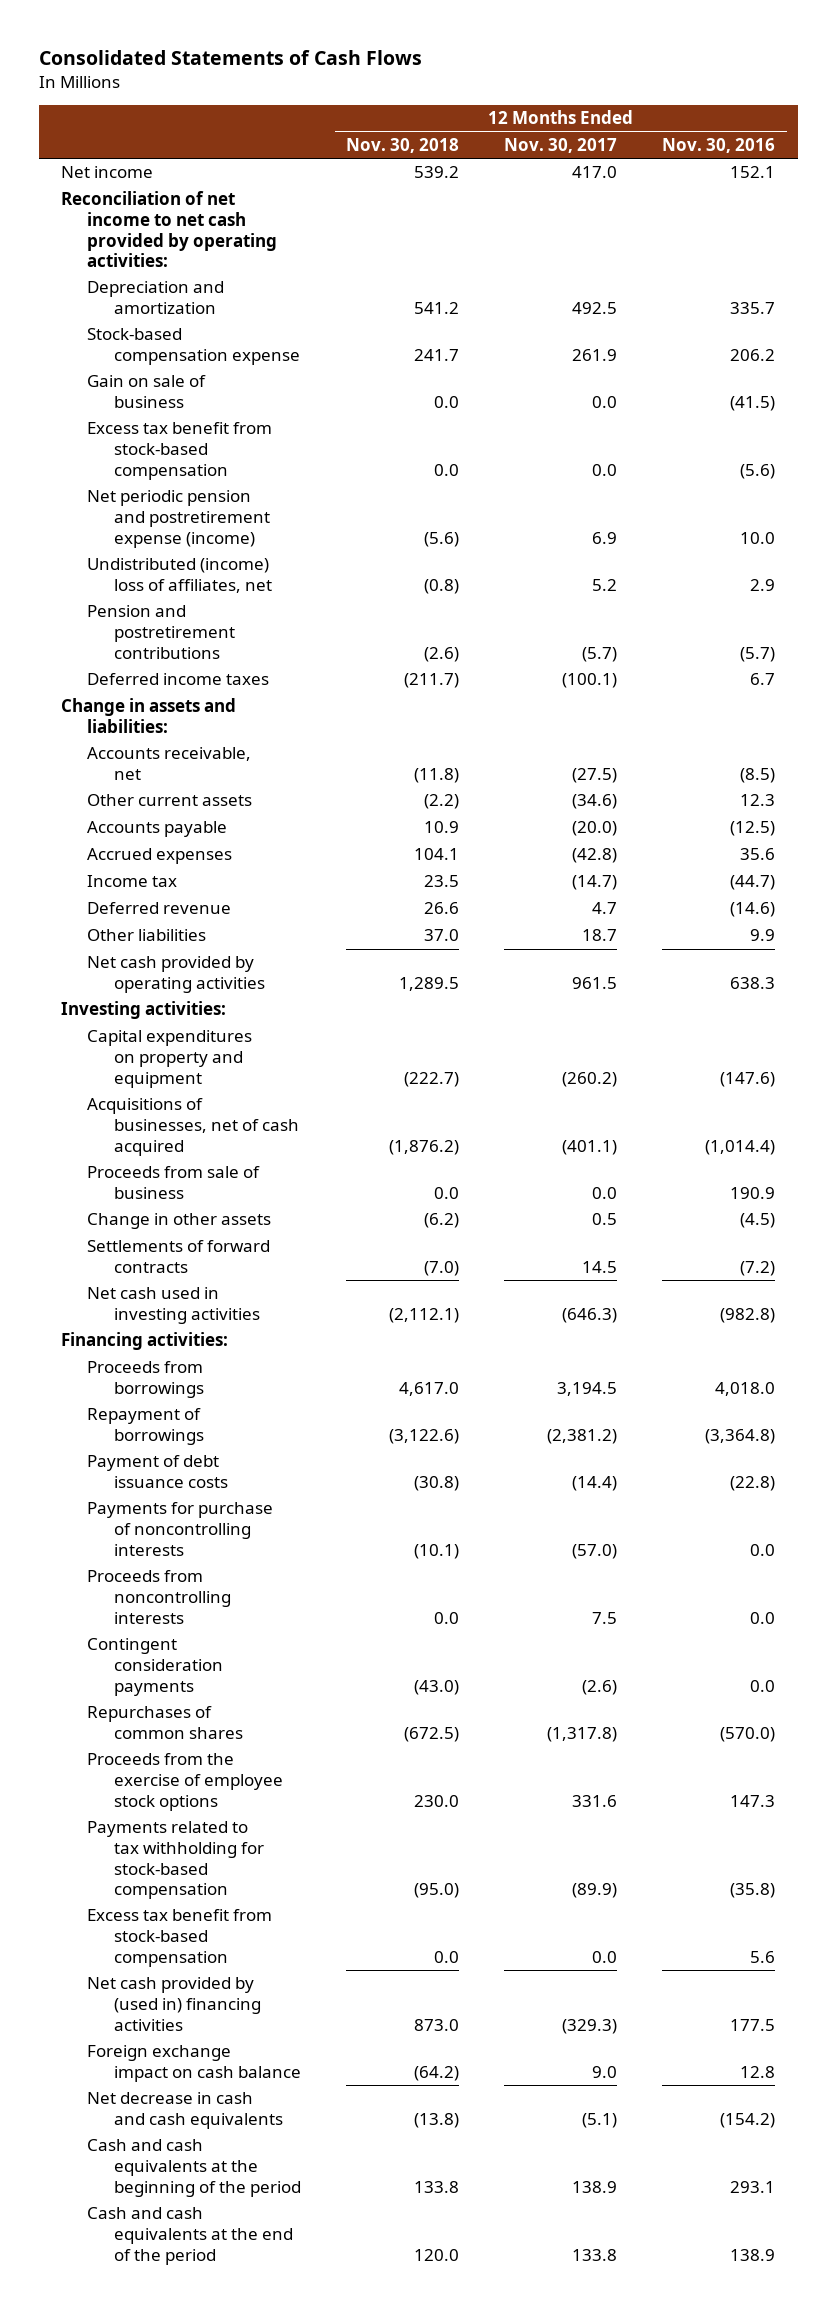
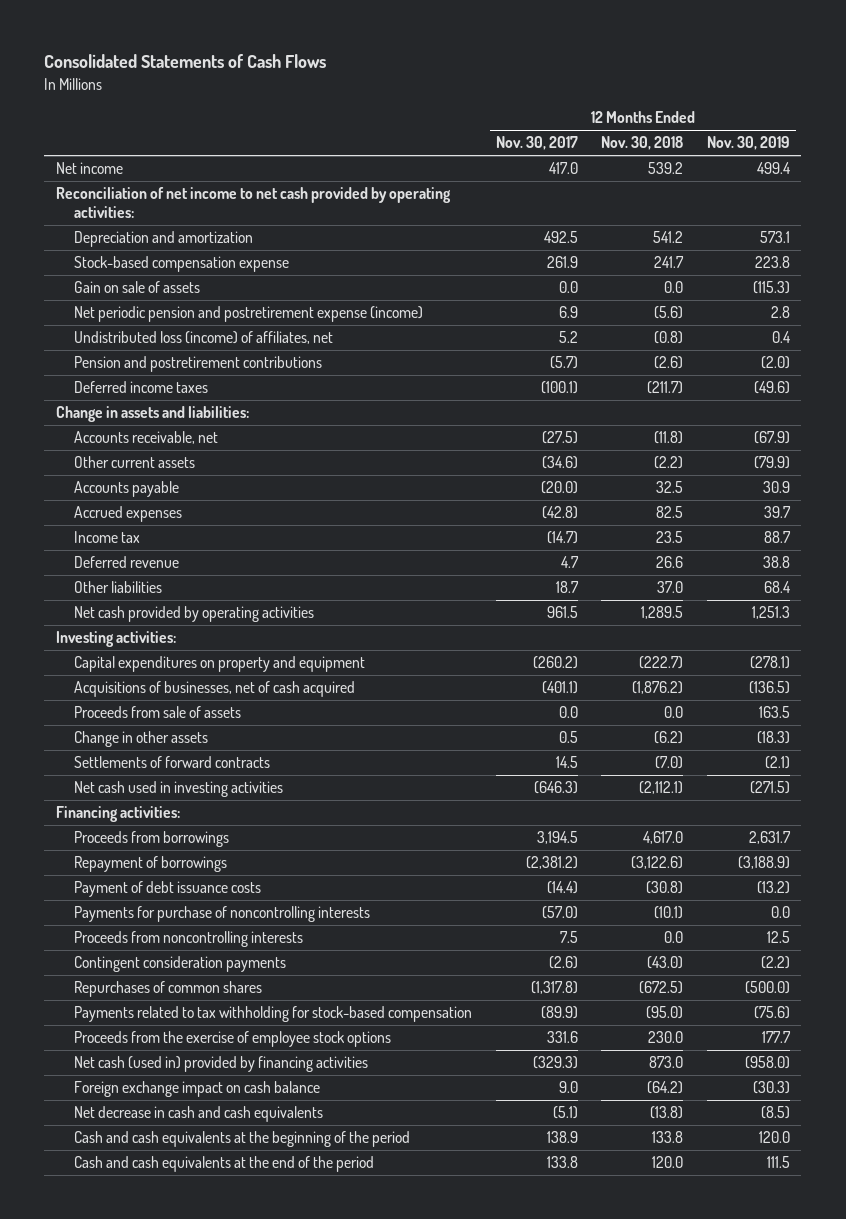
- | 12 Months Ended Nov. 30, 2018 | 12 Months Ended Nov. 30, 2017 | 12 Months Ended Nov. 30, 2016
+ | 12 Months Ended Nov. 30, 2017 | 12 Months Ended Nov. 30, 2018 | 12 Months Ended Nov. 30, 2019
- Gain on sale of business | 0.0 | 0.0 | (41.5)
- Excess tax benefit from stock-based compensation | 0.0 | 0.0 | (5.6)
+ Gain on sale of assets | 0.0 | 0.0 | (115.3)
- Undistributed (income) loss of affiliates, net | (0.8) | 5.2 | 2.9
+ Undistributed loss (income) of affiliates, net | 5.2 | (0.8) | 0.4
- Accounts payable | 10.9 | (20.0) | (12.5)
- Accrued expenses | 104.1 | (42.8) | 35.6
+ Accounts payable | (20.0) | 32.5 | 30.9
+ Accrued expenses | (42.8) | 82.5 | 39.7
- Proceeds from sale of business | 0.0 | 0.0 | 190.9
+ Proceeds from sale of assets | 0.0 | 0.0 | 163.5
- Excess tax benefit from stock-based compensation | 0.0 | 0.0 | 5.6
- Net cash provided by (used in) financing activities | 873.0 | (329.3) | 177.5
moved down: Proceeds from the exercise of employee stock options | 331.6 | 230.0 | 177.7
+ Net cash (used in) provided by financing activities | (329.3) | 873.0 | (958.0)

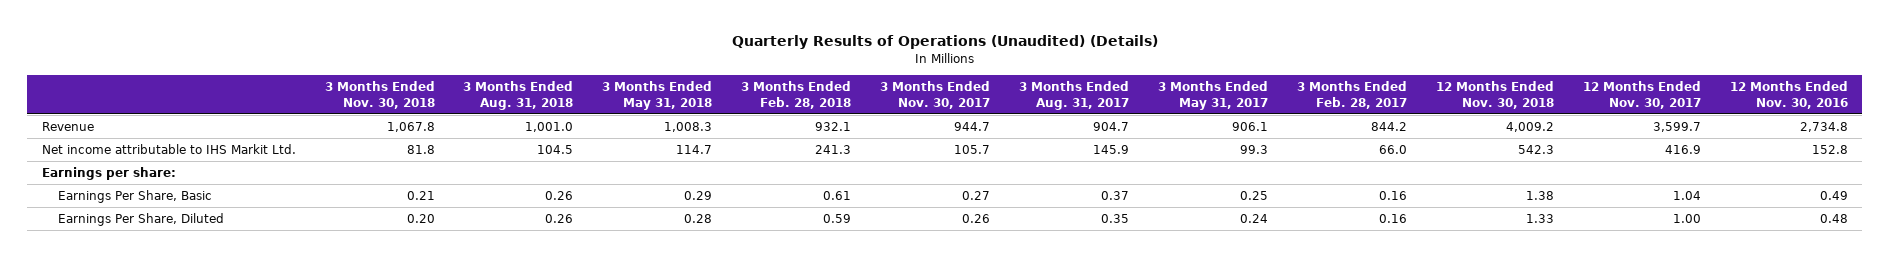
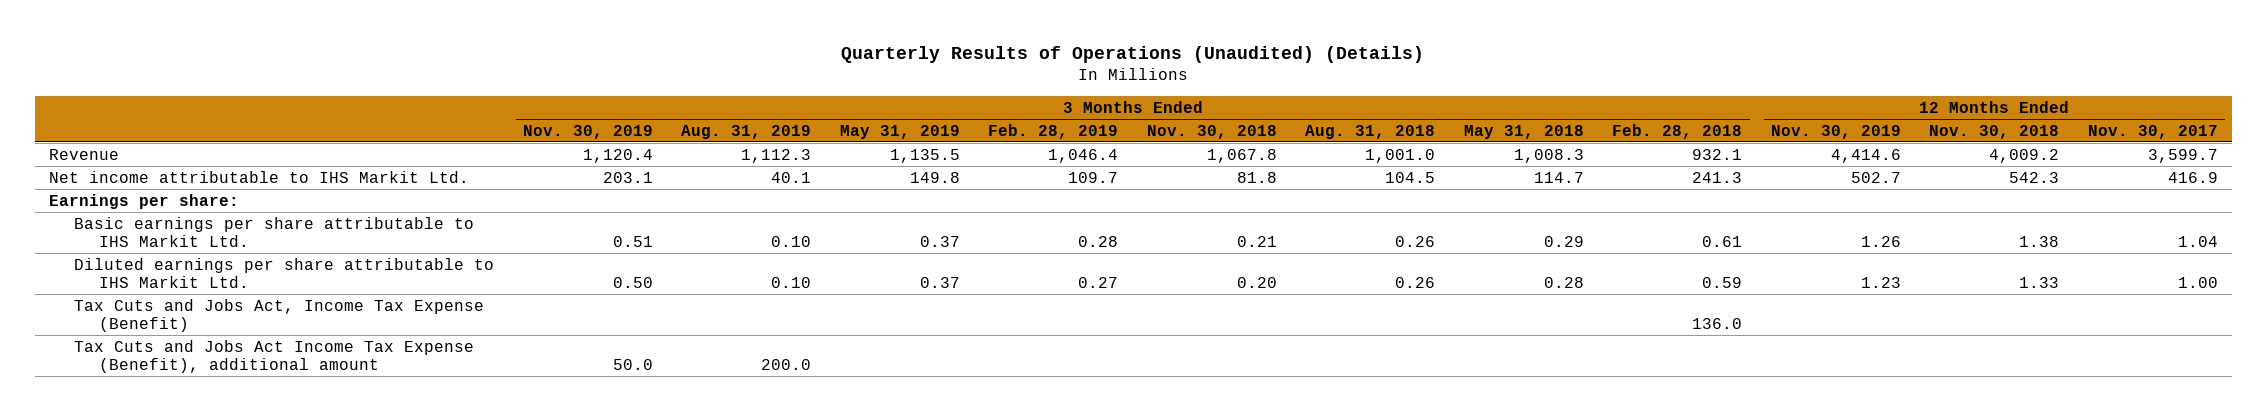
- | 3 Months Ended Nov. 30, 2018 | 3 Months Ended Aug. 31, 2018 | 3 Months Ended May 31, 2018 | 3 Months Ended Feb. 28, 2018 | 3 Months Ended Nov. 30, 2017 | 3 Months Ended Aug. 31, 2017 | 3 Months Ended May 31, 2017 | 3 Months Ended Feb. 28, 2017 | 12 Months Ended Nov. 30, 2018 | 12 Months Ended Nov. 30, 2017 | 12 Months Ended Nov. 30, 2016
+ | 3 Months Ended Nov. 30, 2019 | 3 Months Ended Aug. 31, 2019 | 3 Months Ended May 31, 2019 | 3 Months Ended Feb. 28, 2019 | 3 Months Ended Nov. 30, 2018 | 3 Months Ended Aug. 31, 2018 | 3 Months Ended May 31, 2018 | 3 Months Ended Feb. 28, 2018 | 12 Months Ended Nov. 30, 2019 | 12 Months Ended Nov. 30, 2018 | 12 Months Ended Nov. 30, 2017
- Earnings Per Share, Basic | 0.21 | 0.26 | 0.29 | 0.61 | 0.27 | 0.37 | 0.25 | 0.16 | 1.38 | 1.04 | 0.49
- Earnings Per Share, Diluted | 0.20 | 0.26 | 0.28 | 0.59 | 0.26 | 0.35 | 0.24 | 0.16 | 1.33 | 1.00 | 0.48
+ Basic earnings per share attributable to IHS Markit Ltd. | 0.51 | 0.10 | 0.37 | 0.28 | 0.21 | 0.26 | 0.29 | 0.61 | 1.26 | 1.38 | 1.04
+ Diluted earnings per share attributable to IHS Markit Ltd. | 0.50 | 0.10 | 0.37 | 0.27 | 0.20 | 0.26 | 0.28 | 0.59 | 1.23 | 1.33 | 1.00
+ Tax Cuts and Jobs Act, Income Tax Expense (Benefit) | | | | | | | | 136.0 | | |
+ Tax Cuts and Jobs Act Income Tax Expense (Benefit), additional amount | 50.0 | 200.0 | | | | | | | | |

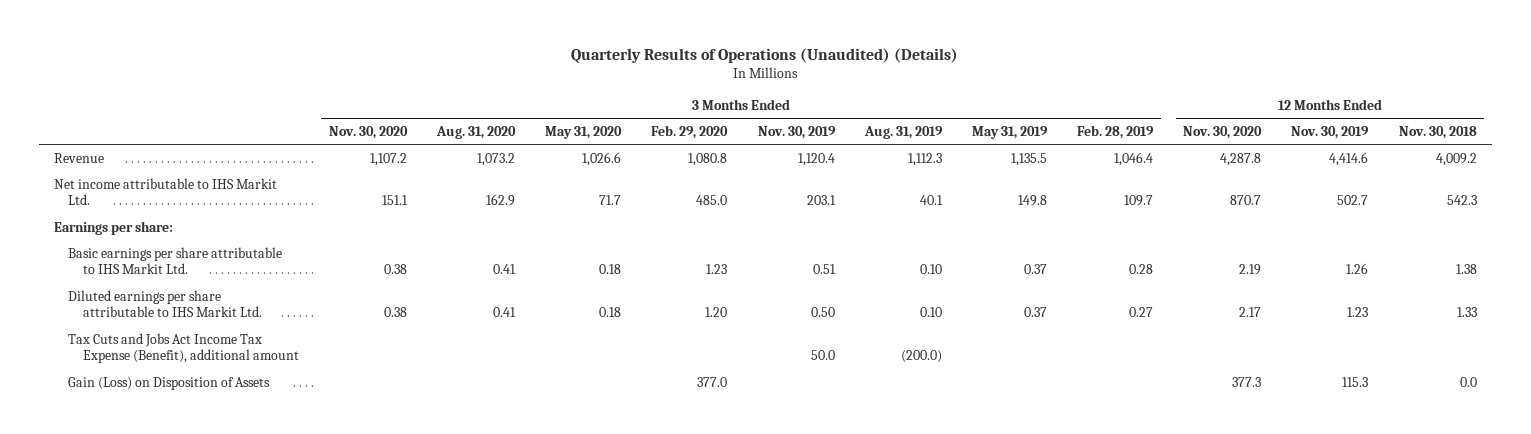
- | 3 Months Ended Nov. 30, 2019 | 3 Months Ended Aug. 31, 2019 | 3 Months Ended May 31, 2019 | 3 Months Ended Feb. 28, 2019 | 3 Months Ended Nov. 30, 2018 | 3 Months Ended Aug. 31, 2018 | 3 Months Ended May 31, 2018 | 3 Months Ended Feb. 28, 2018 | 12 Months Ended Nov. 30, 2019 | 12 Months Ended Nov. 30, 2018 | 12 Months Ended Nov. 30, 2017
+ | 3 Months Ended Nov. 30, 2020 | 3 Months Ended Aug. 31, 2020 | 3 Months Ended May 31, 2020 | 3 Months Ended Feb. 29, 2020 | 3 Months Ended Nov. 30, 2019 | 3 Months Ended Aug. 31, 2019 | 3 Months Ended May 31, 2019 | 3 Months Ended Feb. 28, 2019 | 12 Months Ended Nov. 30, 2020 | 12 Months Ended Nov. 30, 2019 | 12 Months Ended Nov. 30, 2018
- Tax Cuts and Jobs Act, Income Tax Expense (Benefit) | | | | | | | | 136.0 | | |
- Tax Cuts and Jobs Act Income Tax Expense (Benefit), additional amount | 50.0 | 200.0 | | | | | | | | |
+ Tax Cuts and Jobs Act Income Tax Expense (Benefit), additional amount | | | | | 50.0 | (200.0) | | | | |
+ Gain (Loss) on Disposition of Assets | | | | 377.0 | | | | | 377.3 | 115.3 | 0.0

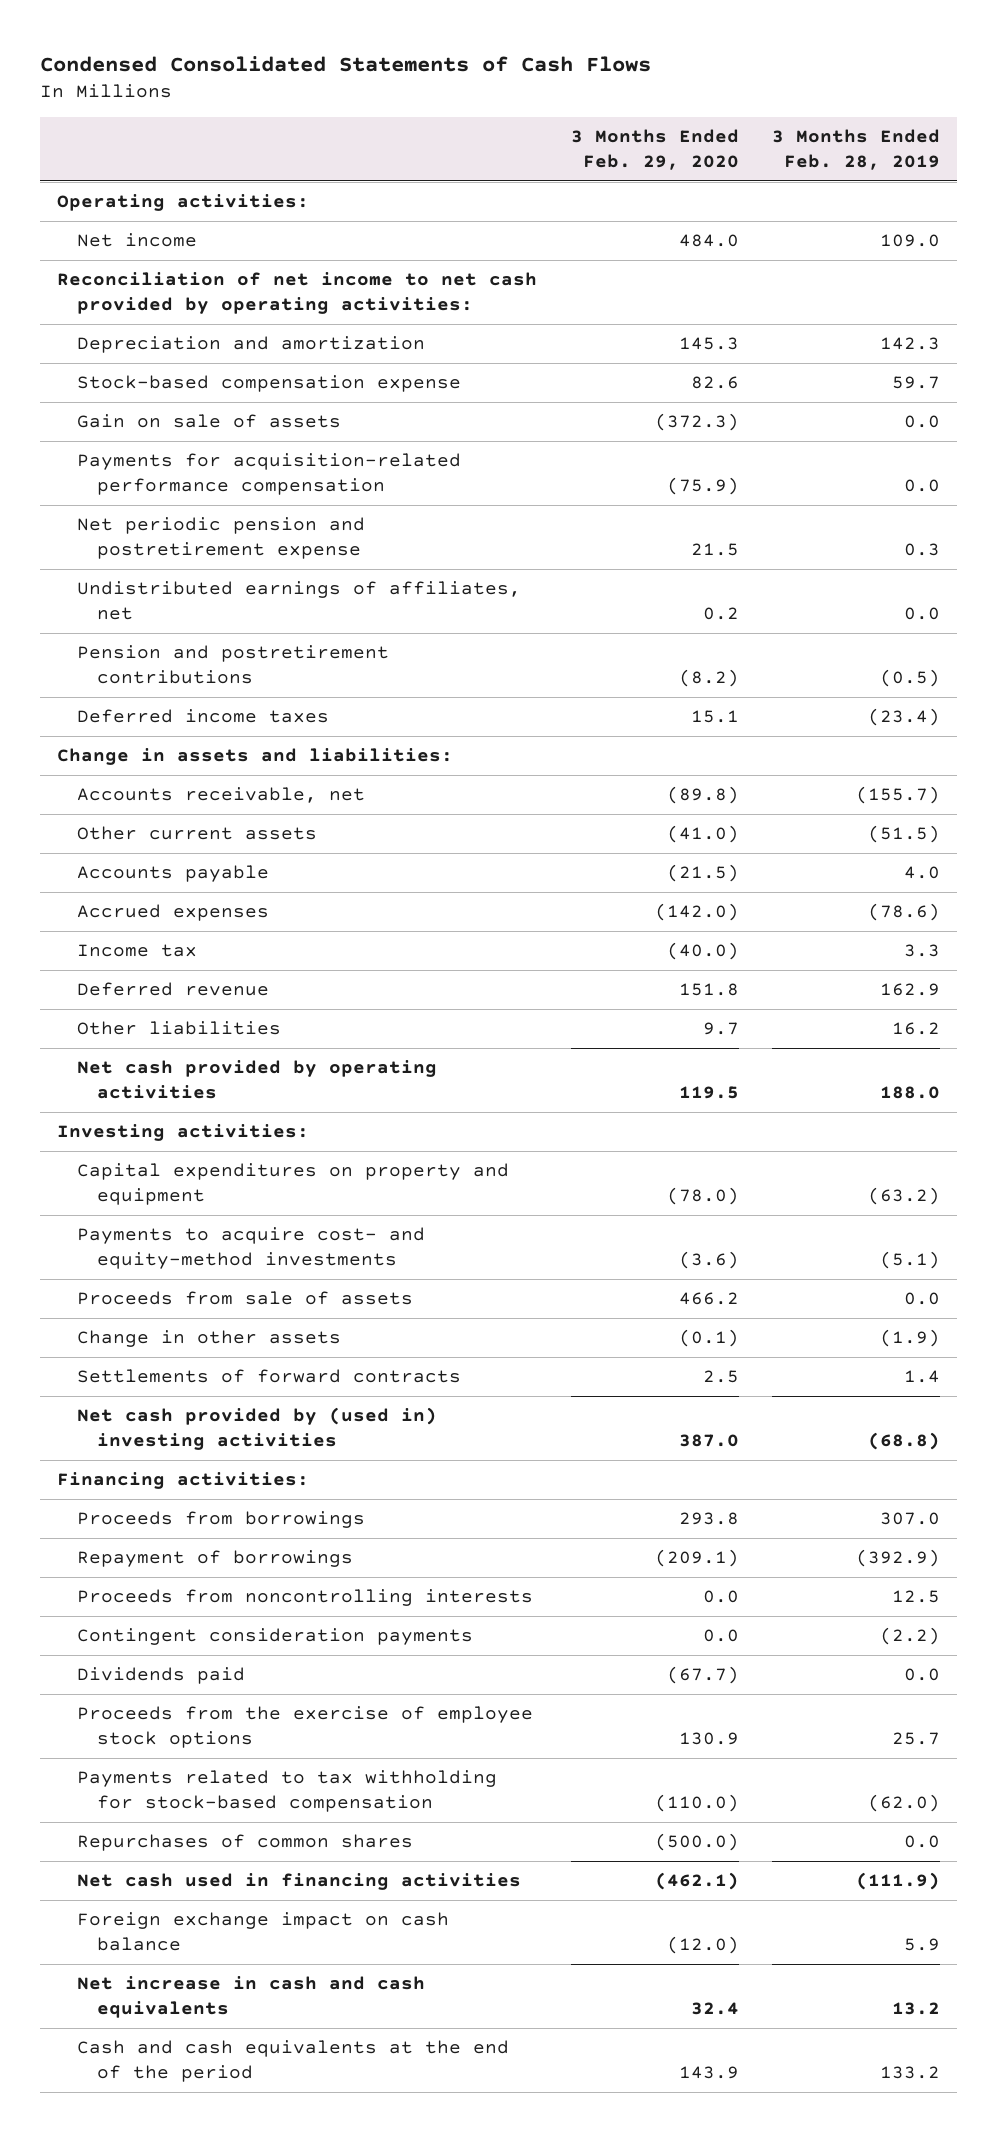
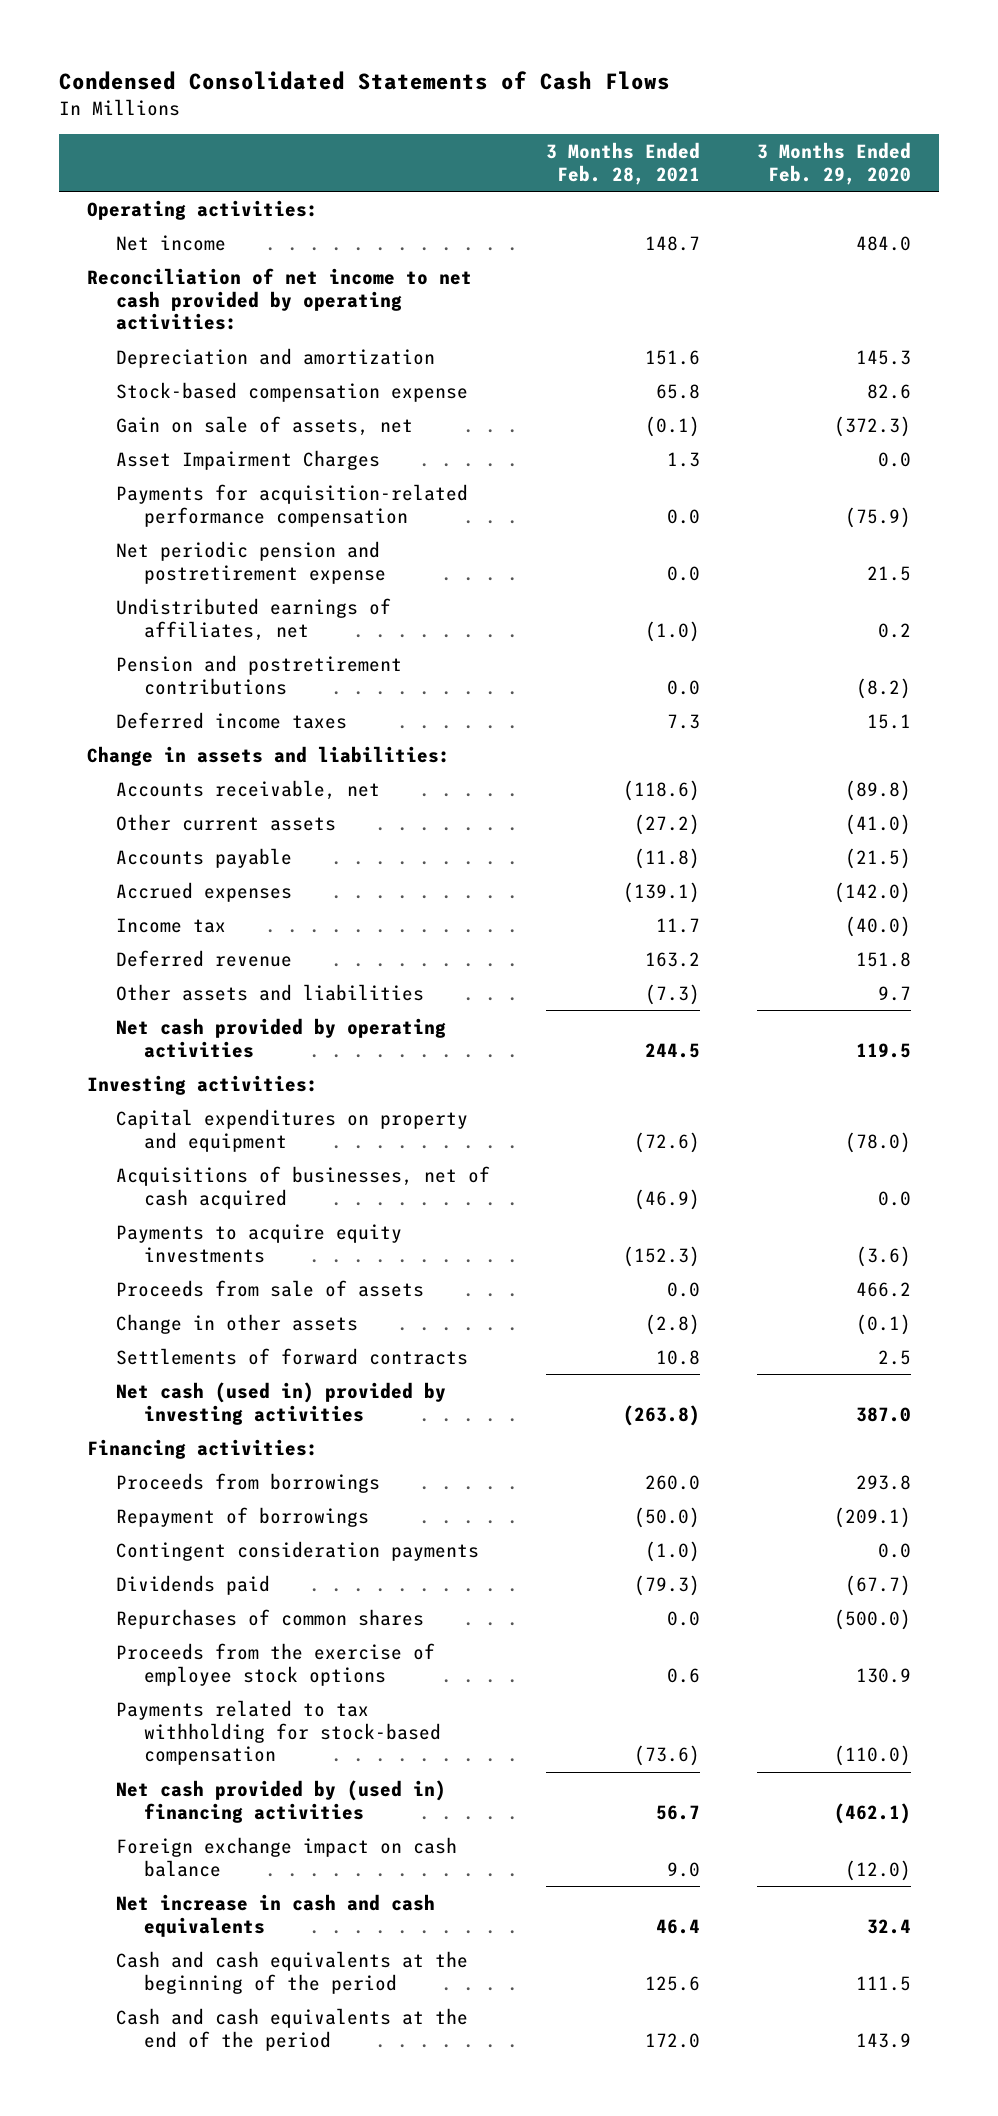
- | 3 Months Ended Feb. 29, 2020 | 3 Months Ended Feb. 28, 2019
+ | 3 Months Ended Feb. 28, 2021 | 3 Months Ended Feb. 29, 2020
- Gain on sale of assets | (372.3) | 0.0
+ Gain on sale of assets, net | (0.1) | (372.3)
+ Asset Impairment Charges | 1.3 | 0.0
- Other liabilities | 9.7 | 16.2
+ Other assets and liabilities | (7.3) | 9.7
- Payments to acquire cost- and equity-method investments | (3.6) | (5.1)
+ Acquisitions of businesses, net of cash acquired | (46.9) | 0.0
+ Payments to acquire equity investments | (152.3) | (3.6)
- Net cash provided by (used in) investing activities | 387.0 | (68.8)
+ Net cash (used in) provided by investing activities | (263.8) | 387.0
- Proceeds from noncontrolling interests | 0.0 | 12.5
moved up: Repurchases of common shares | 0.0 | (500.0)
- Net cash used in financing activities | (462.1) | (111.9)
+ Net cash provided by (used in) financing activities | 56.7 | (462.1)
+ Cash and cash equivalents at the beginning of the period | 125.6 | 111.5

